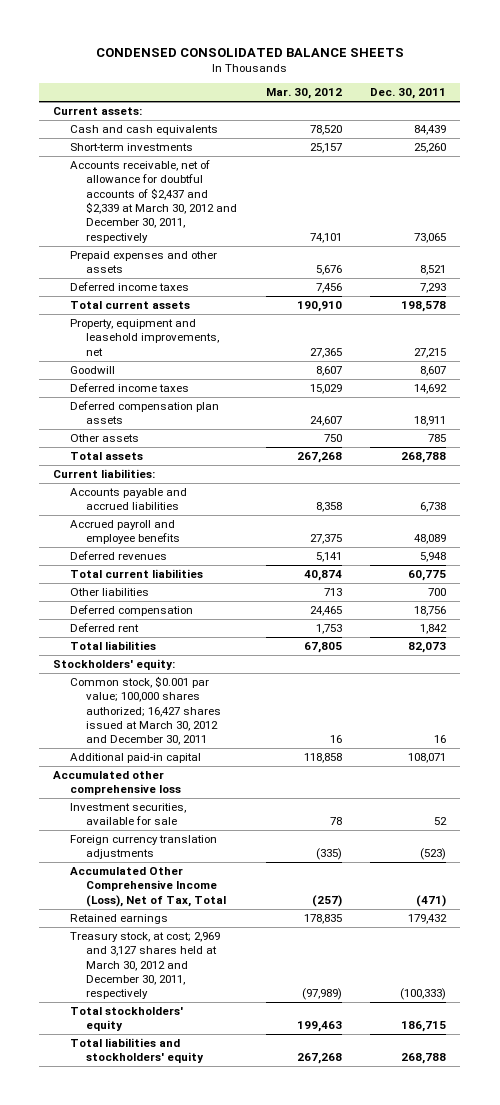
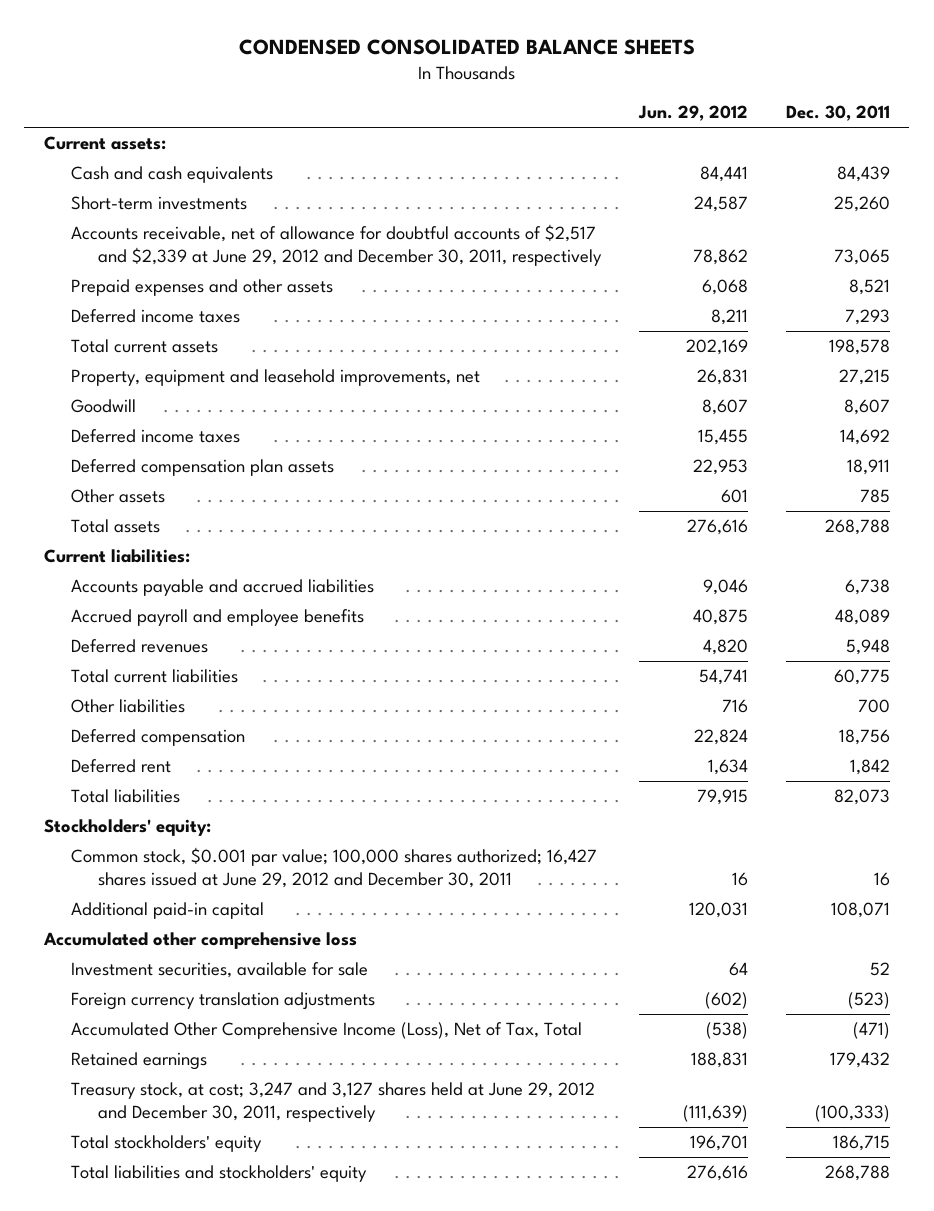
- | Mar. 30, 2012 | Dec. 30, 2011
+ | Jun. 29, 2012 | Dec. 30, 2011
- Accounts receivable, net of allowance for doubtful accounts of $2,437 and $2,339 at March 30, 2012 and December 30, 2011, respectively | 74,101 | 73,065
+ Accounts receivable, net of allowance for doubtful accounts of $2,517 and $2,339 at June 29, 2012 and December 30, 2011, respectively | 78,862 | 73,065
- Common stock, $0.001 par value; 100,000 shares authorized; 16,427 shares issued at March 30, 2012 and December 30, 2011 | 16 | 16
+ Common stock, $0.001 par value; 100,000 shares authorized; 16,427 shares issued at June 29, 2012 and December 30, 2011 | 16 | 16
- Treasury stock, at cost; 2,969 and 3,127 shares held at March 30, 2012 and December 30, 2011, respectively | (97,989) | (100,333)
+ Treasury stock, at cost; 3,247 and 3,127 shares held at June 29, 2012 and December 30, 2011, respectively | (111,639) | (100,333)

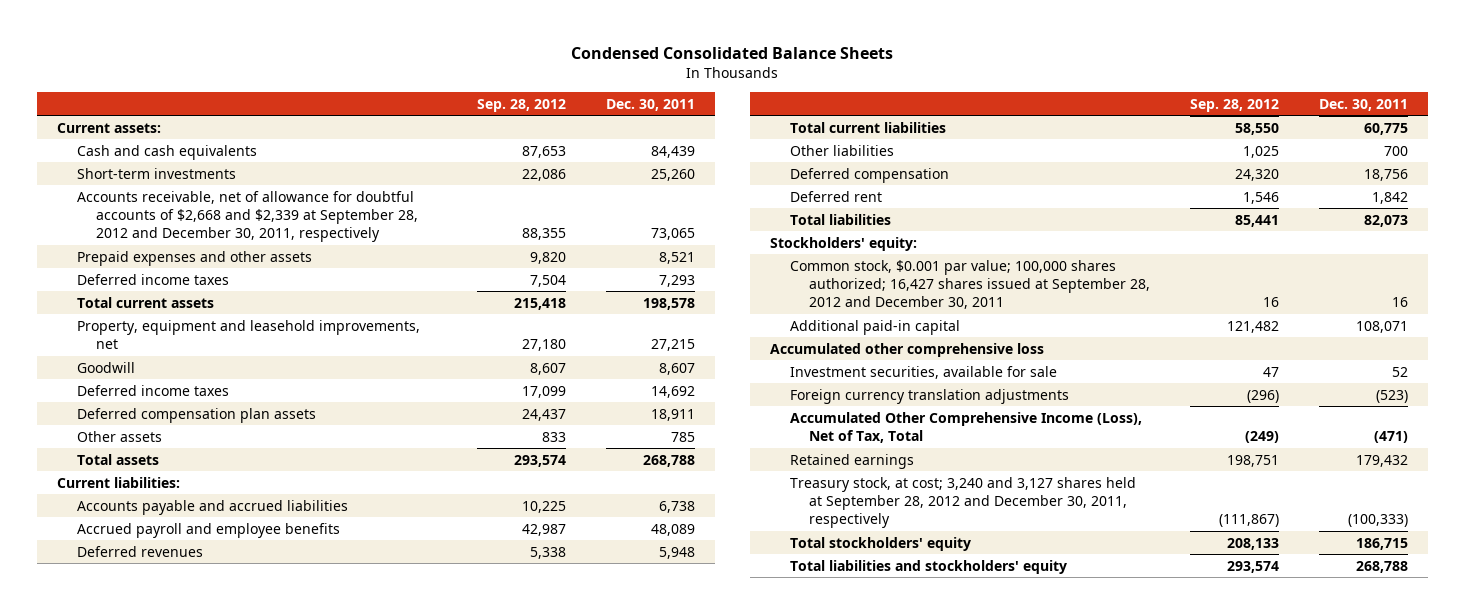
- CONDENSED CONSOLIDATED BALANCE SHEETS
+ Condensed Consolidated Balance Sheets
- | Jun. 29, 2012 | Dec. 30, 2011
+ | Sep. 28, 2012 | Dec. 30, 2011
- Accounts receivable, net of allowance for doubtful accounts of $2,517 and $2,339 at June 29, 2012 and December 30, 2011, respectively | 78,862 | 73,065
+ Accounts receivable, net of allowance for doubtful accounts of $2,668 and $2,339 at September 28, 2012 and December 30, 2011, respectively | 88,355 | 73,065
- Common stock, $0.001 par value; 100,000 shares authorized; 16,427 shares issued at June 29, 2012 and December 30, 2011 | 16 | 16
+ Common stock, $0.001 par value; 100,000 shares authorized; 16,427 shares issued at September 28, 2012 and December 30, 2011 | 16 | 16
- Treasury stock, at cost; 3,247 and 3,127 shares held at June 29, 2012 and December 30, 2011, respectively | (111,639) | (100,333)
+ Treasury stock, at cost; 3,240 and 3,127 shares held at September 28, 2012 and December 30, 2011, respectively | (111,867) | (100,333)

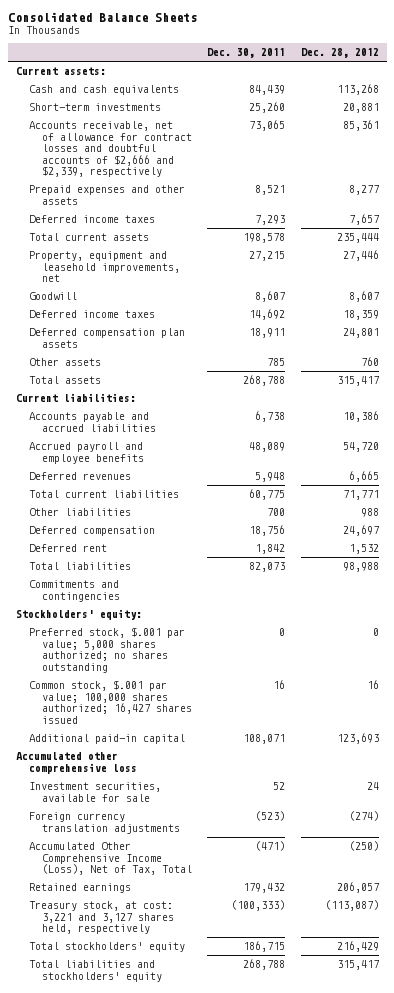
- Condensed Consolidated Balance Sheets
+ Consolidated Balance Sheets
- | Sep. 28, 2012 | Dec. 30, 2011
+ | Dec. 30, 2011 | Dec. 28, 2012
- Accounts receivable, net of allowance for doubtful accounts of $2,668 and $2,339 at September 28, 2012 and December 30, 2011, respectively | 88,355 | 73,065
+ Accounts receivable, net of allowance for contract losses and doubtful accounts of $2,666 and $2,339, respectively | 73,065 | 85,361
+ Commitments and contingencies
- Common stock, $0.001 par value; 100,000 shares authorized; 16,427 shares issued at September 28, 2012 and December 30, 2011 | 16 | 16
+ Preferred stock, $.001 par value; 5,000 shares authorized; no shares outstanding | 0 | 0
+ Common stock, $.001 par value; 100,000 shares authorized; 16,427 shares issued | 16 | 16
- Treasury stock, at cost; 3,240 and 3,127 shares held at September 28, 2012 and December 30, 2011, respectively | (111,867) | (100,333)
+ Treasury stock, at cost: 3,221 and 3,127 shares held, respectively | (100,333) | (113,087)

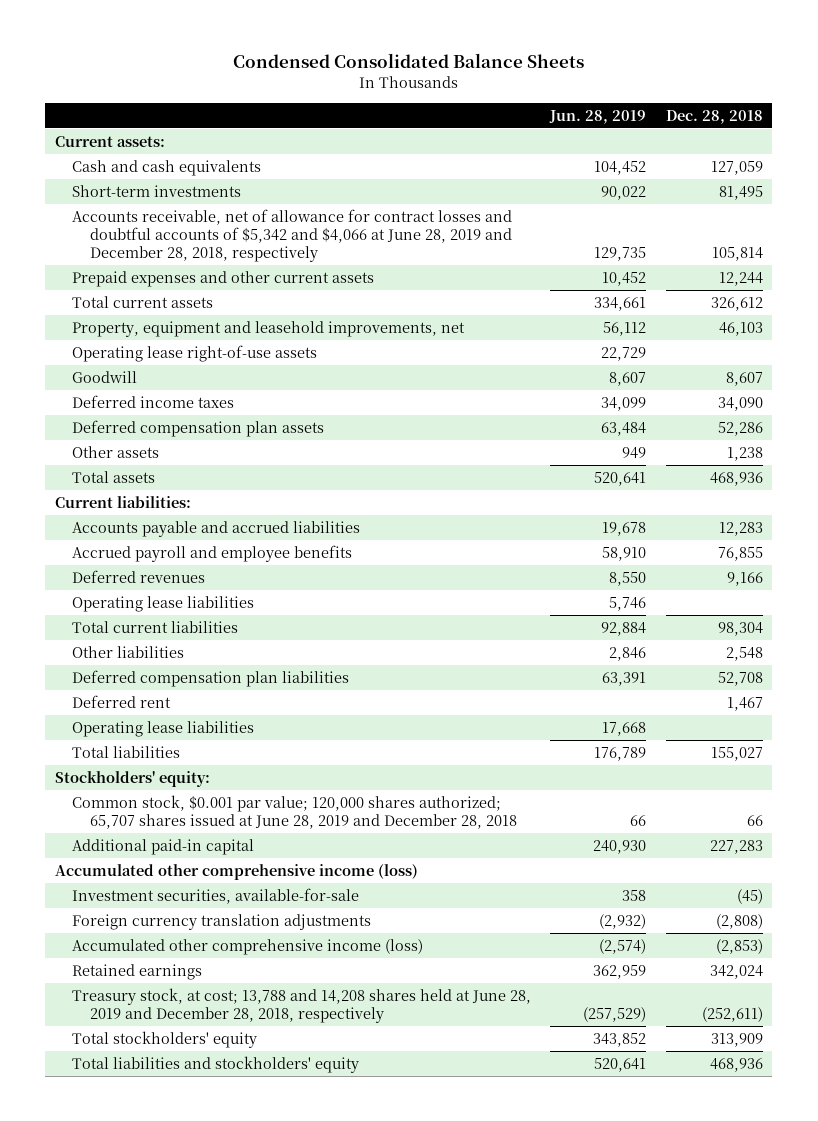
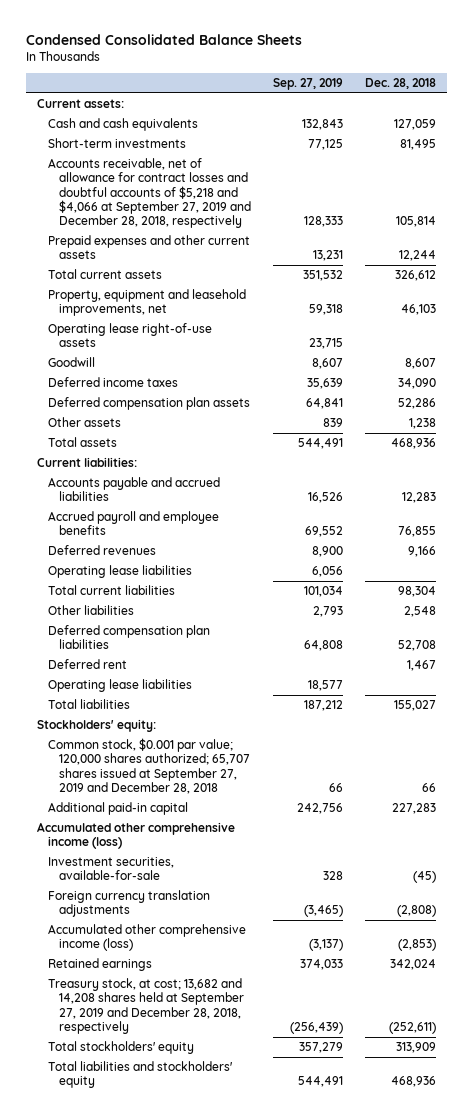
- | Jun. 28, 2019 | Dec. 28, 2018
+ | Sep. 27, 2019 | Dec. 28, 2018
- Accounts receivable, net of allowance for contract losses and doubtful accounts of $5,342 and $4,066 at June 28, 2019 and December 28, 2018, respectively | 129,735 | 105,814
+ Accounts receivable, net of allowance for contract losses and doubtful accounts of $5,218 and $4,066 at September 27, 2019 and December 28, 2018, respectively | 128,333 | 105,814
- Common stock, $0.001 par value; 120,000 shares authorized; 65,707 shares issued at June 28, 2019 and December 28, 2018 | 66 | 66
+ Common stock, $0.001 par value; 120,000 shares authorized; 65,707 shares issued at September 27, 2019 and December 28, 2018 | 66 | 66
- Treasury stock, at cost; 13,788 and 14,208 shares held at June 28, 2019 and December 28, 2018, respectively | (257,529) | (252,611)
+ Treasury stock, at cost; 13,682 and 14,208 shares held at September 27, 2019 and December 28, 2018, respectively | (256,439) | (252,611)

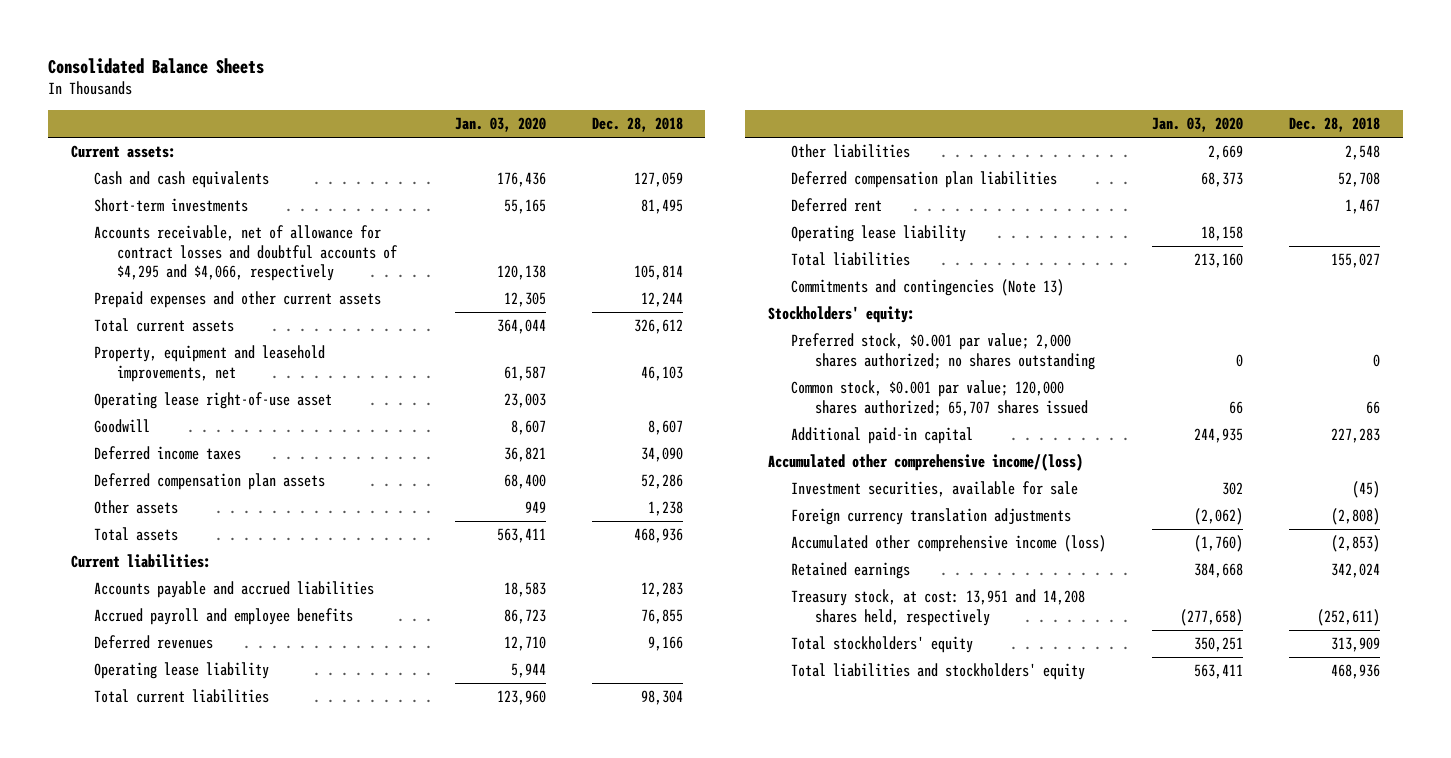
- Condensed Consolidated Balance Sheets
+ Consolidated Balance Sheets
- | Sep. 27, 2019 | Dec. 28, 2018
+ | Jan. 03, 2020 | Dec. 28, 2018
- Accounts receivable, net of allowance for contract losses and doubtful accounts of $5,218 and $4,066 at September 27, 2019 and December 28, 2018, respectively | 128,333 | 105,814
+ Accounts receivable, net of allowance for contract losses and doubtful accounts of $4,295 and $4,066, respectively | 120,138 | 105,814
- Operating lease right-of-use assets | 23,715 |
+ Operating lease right-of-use asset | 23,003 |
- Operating lease liabilities | 6,056 |
+ Operating lease liability | 5,944 |
- Operating lease liabilities | 18,577 |
+ Operating lease liability | 18,158 |
+ Commitments and contingencies (Note 13)
- Common stock, $0.001 par value; 120,000 shares authorized; 65,707 shares issued at September 27, 2019 and December 28, 2018 | 66 | 66
+ Preferred stock, $0.001 par value; 2,000 shares authorized; no shares outstanding | 0 | 0
+ Common stock, $0.001 par value; 120,000 shares authorized; 65,707 shares issued | 66 | 66
- Accumulated other comprehensive income (loss)
- Investment securities, available-for-sale | 328 | (45)
+ Accumulated other comprehensive income/(loss)
+ Investment securities, available for sale | 302 | (45)
- Treasury stock, at cost; 13,682 and 14,208 shares held at September 27, 2019 and December 28, 2018, respectively | (256,439) | (252,611)
+ Treasury stock, at cost: 13,951 and 14,208 shares held, respectively | (277,658) | (252,611)

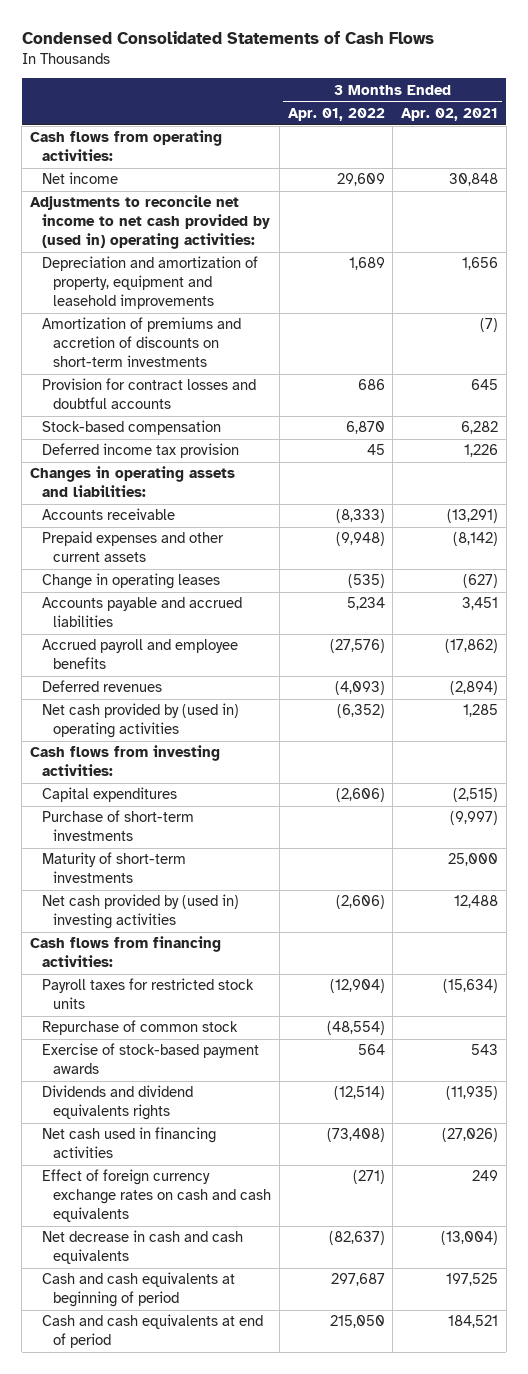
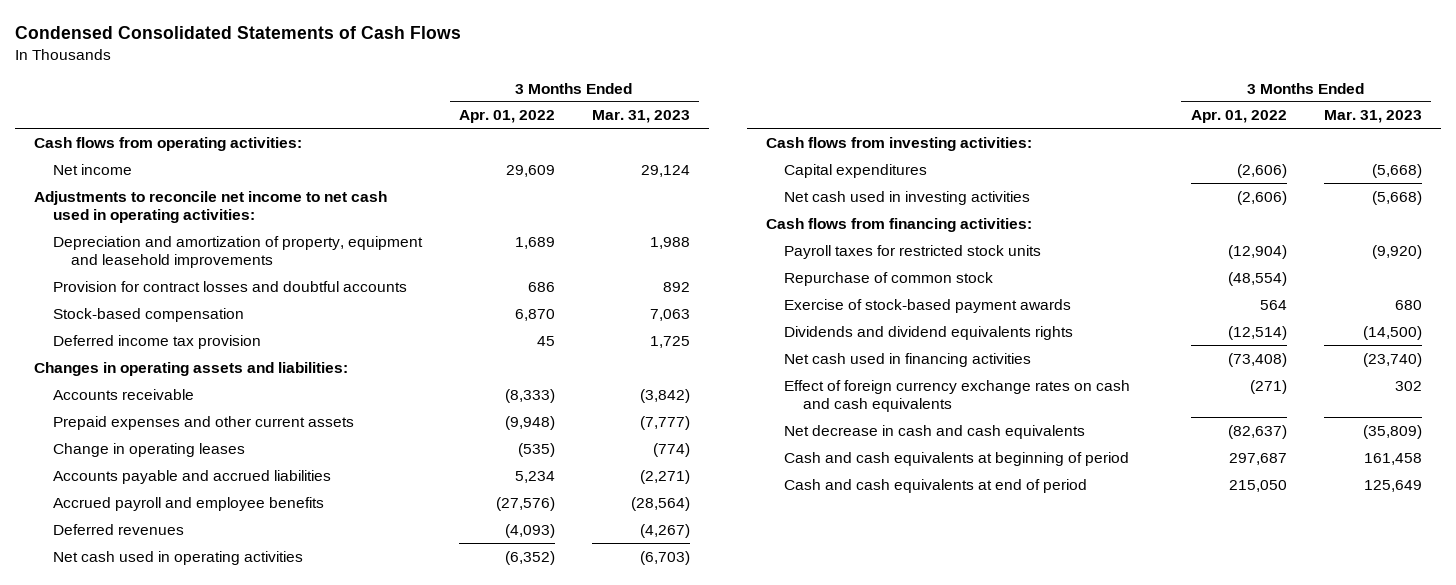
- | 3 Months Ended Apr. 01, 2022 | 3 Months Ended Apr. 02, 2021
+ | 3 Months Ended Apr. 01, 2022 | 3 Months Ended Mar. 31, 2023
- Adjustments to reconcile net income to net cash provided by (used in) operating activities:
+ Adjustments to reconcile net income to net cash used in operating activities:
- Amortization of premiums and accretion of discounts on short-term investments | | (7)
- Net cash provided by (used in) operating activities | (6,352) | 1,285
+ Net cash used in operating activities | (6,352) | (6,703)
- Purchase of short-term investments | | (9,997)
- Maturity of short-term investments | | 25,000
- Net cash provided by (used in) investing activities | (2,606) | 12,488
+ Net cash used in investing activities | (2,606) | (5,668)

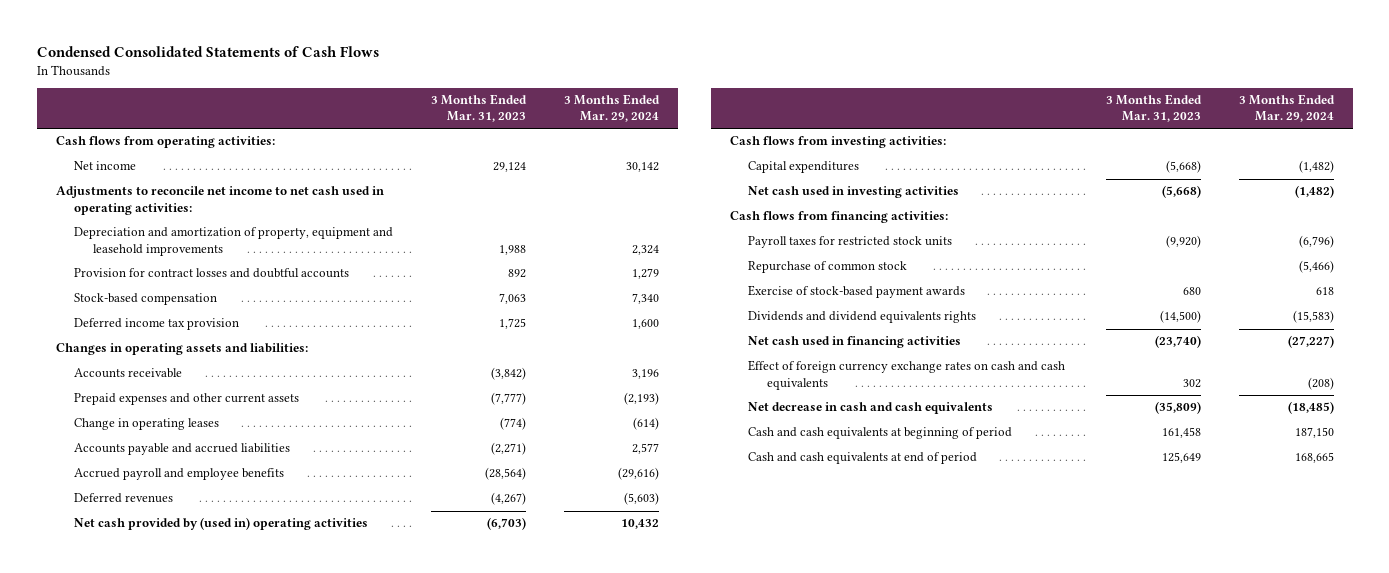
- | 3 Months Ended Apr. 01, 2022 | 3 Months Ended Mar. 31, 2023
+ | 3 Months Ended Mar. 31, 2023 | 3 Months Ended Mar. 29, 2024
- Net cash used in operating activities | (6,352) | (6,703)
+ Net cash provided by (used in) operating activities | (6,703) | 10,432

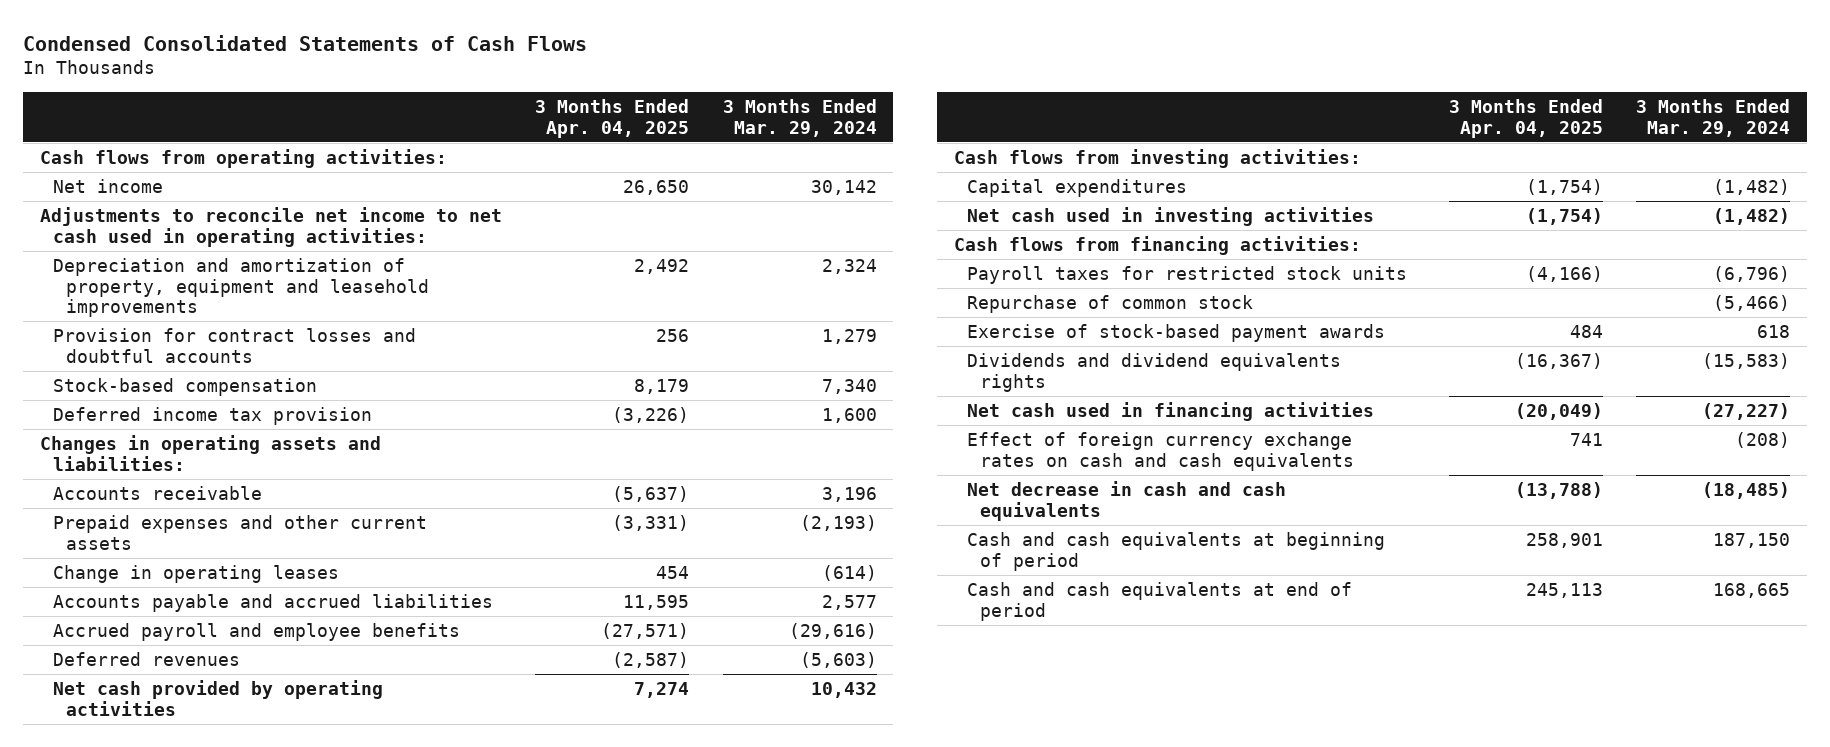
- | 3 Months Ended Mar. 31, 2023 | 3 Months Ended Mar. 29, 2024
+ | 3 Months Ended Apr. 04, 2025 | 3 Months Ended Mar. 29, 2024
- Net cash provided by (used in) operating activities | (6,703) | 10,432
+ Net cash provided by operating activities | 7,274 | 10,432

